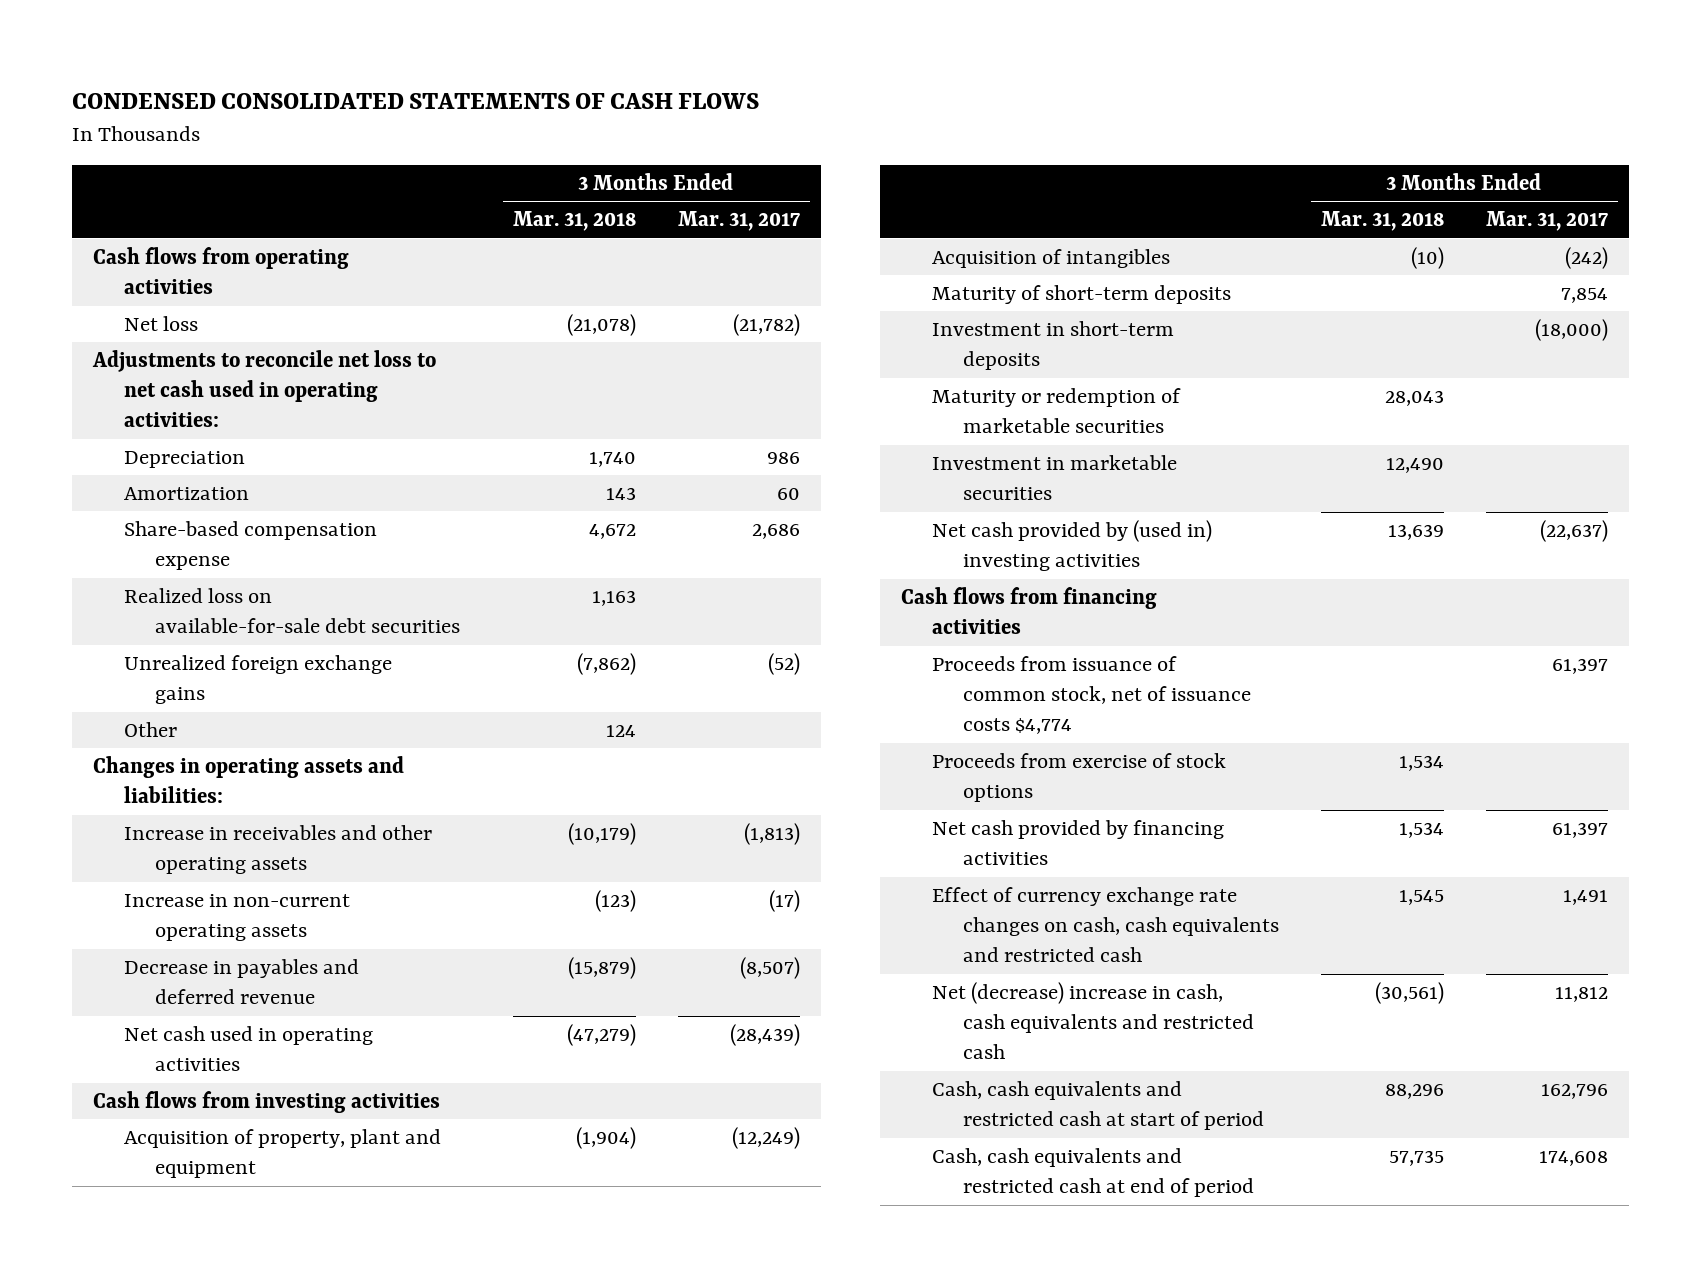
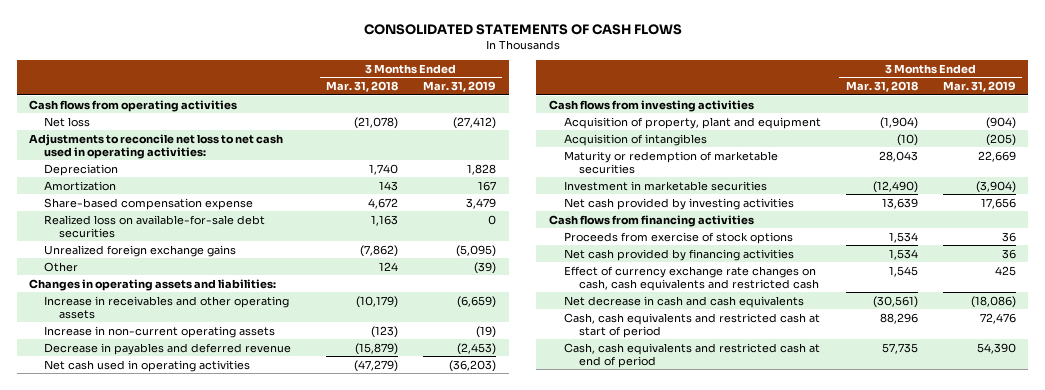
- CONDENSED CONSOLIDATED STATEMENTS OF CASH FLOWS
+ CONSOLIDATED STATEMENTS OF CASH FLOWS
- | 3 Months Ended Mar. 31, 2018 | 3 Months Ended Mar. 31, 2017
+ | 3 Months Ended Mar. 31, 2018 | 3 Months Ended Mar. 31, 2019
- Maturity of short-term deposits | | 7,854
- Investment in short-term deposits | | (18,000)
- Investment in marketable securities | 12,490 |
- Net cash provided by (used in) investing activities | 13,639 | (22,637)
+ Investment in marketable securities | (12,490) | (3,904)
+ Net cash provided by investing activities | 13,639 | 17,656
- Proceeds from issuance of common stock, net of issuance costs $4,774 | | 61,397
- Net (decrease) increase in cash, cash equivalents and restricted cash | (30,561) | 11,812
+ Net decrease in cash and cash equivalents | (30,561) | (18,086)

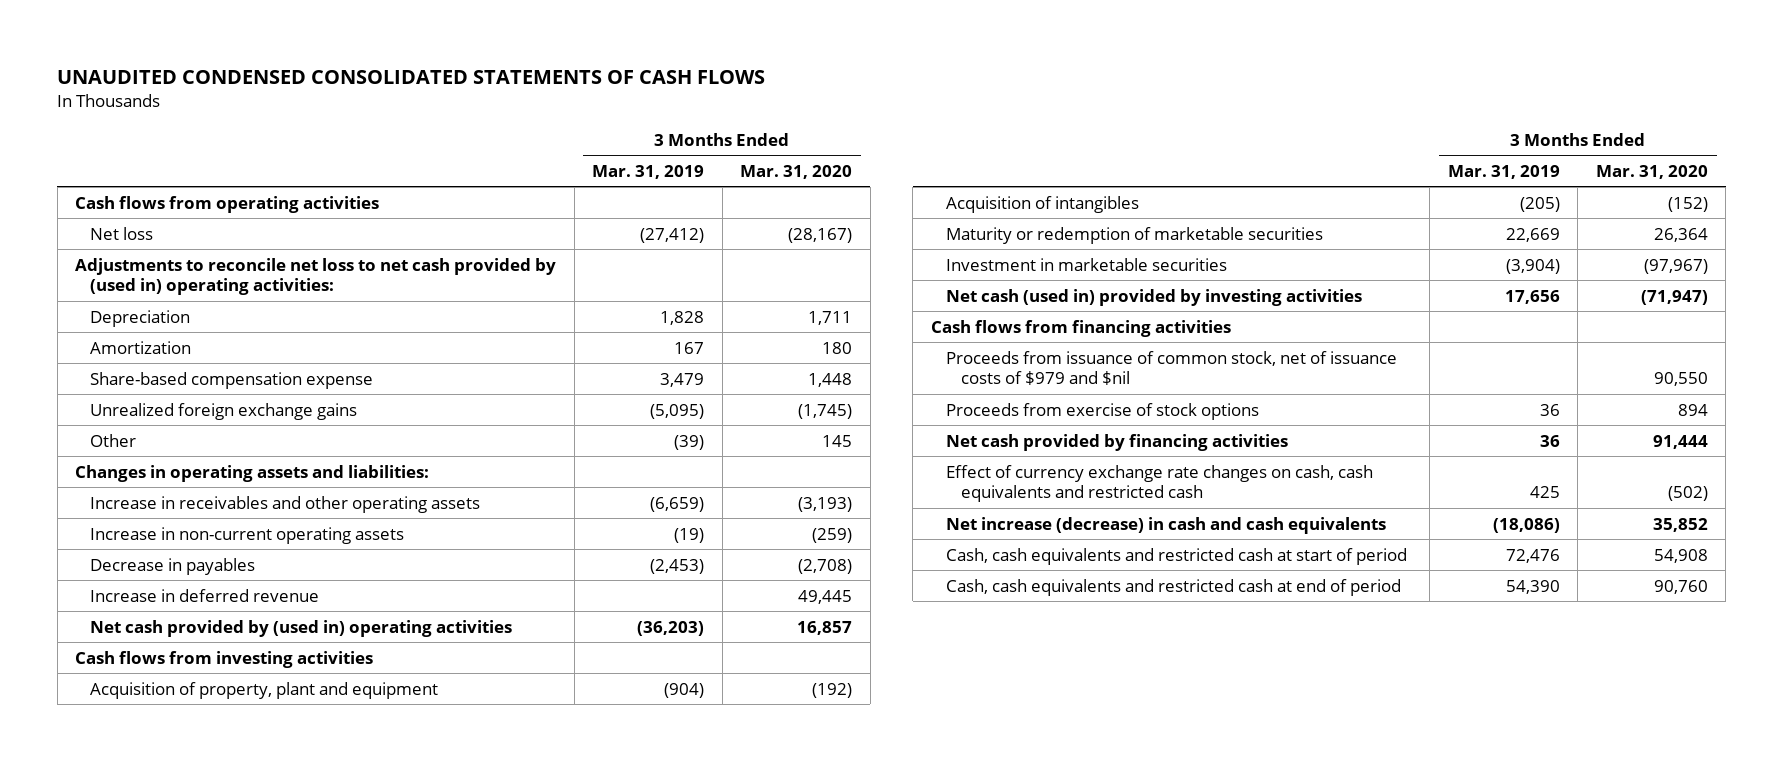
- CONSOLIDATED STATEMENTS OF CASH FLOWS
+ UNAUDITED CONDENSED CONSOLIDATED STATEMENTS OF CASH FLOWS
- | 3 Months Ended Mar. 31, 2018 | 3 Months Ended Mar. 31, 2019
+ | 3 Months Ended Mar. 31, 2019 | 3 Months Ended Mar. 31, 2020
- Adjustments to reconcile net loss to net cash used in operating activities:
+ Adjustments to reconcile net loss to net cash provided by (used in) operating activities:
- Realized loss on available-for-sale debt securities | 1,163 | 0
- Decrease in payables and deferred revenue | (15,879) | (2,453)
- Net cash used in operating activities | (47,279) | (36,203)
+ Decrease in payables | (2,453) | (2,708)
+ Increase in deferred revenue | | 49,445
+ Net cash provided by (used in) operating activities | (36,203) | 16,857
- Net cash provided by investing activities | 13,639 | 17,656
+ Net cash (used in) provided by investing activities | 17,656 | (71,947)
+ Proceeds from issuance of common stock, net of issuance costs of $979 and $nil | | 90,550
- Net decrease in cash and cash equivalents | (30,561) | (18,086)
+ Net increase (decrease) in cash and cash equivalents | (18,086) | 35,852

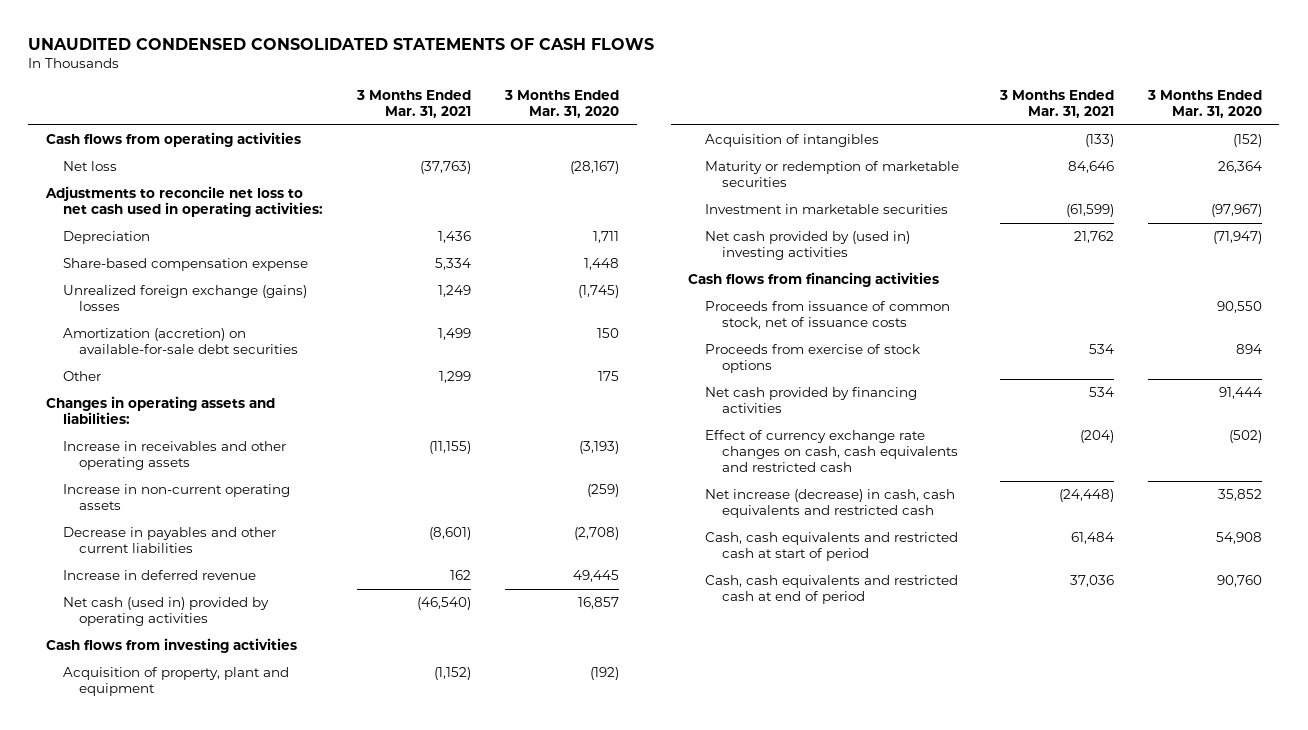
- | 3 Months Ended Mar. 31, 2019 | 3 Months Ended Mar. 31, 2020
+ | 3 Months Ended Mar. 31, 2021 | 3 Months Ended Mar. 31, 2020
- Adjustments to reconcile net loss to net cash provided by (used in) operating activities:
+ Adjustments to reconcile net loss to net cash used in operating activities:
- Amortization | 167 | 180
- Unrealized foreign exchange gains | (5,095) | (1,745)
- Other | (39) | 145
+ Unrealized foreign exchange (gains) losses | 1,249 | (1,745)
+ Amortization (accretion) on available-for-sale debt securities | 1,499 | 150
+ Other | 1,299 | 175
- Decrease in payables | (2,453) | (2,708)
+ Decrease in payables and other current liabilities | (8,601) | (2,708)
- Net cash provided by (used in) operating activities | (36,203) | 16,857
+ Net cash (used in) provided by operating activities | (46,540) | 16,857
- Net cash (used in) provided by investing activities | 17,656 | (71,947)
+ Net cash provided by (used in) investing activities | 21,762 | (71,947)
- Proceeds from issuance of common stock, net of issuance costs of $979 and $nil | | 90,550
+ Proceeds from issuance of common stock, net of issuance costs | | 90,550
- Net increase (decrease) in cash and cash equivalents | (18,086) | 35,852
+ Net increase (decrease) in cash, cash equivalents and restricted cash | (24,448) | 35,852

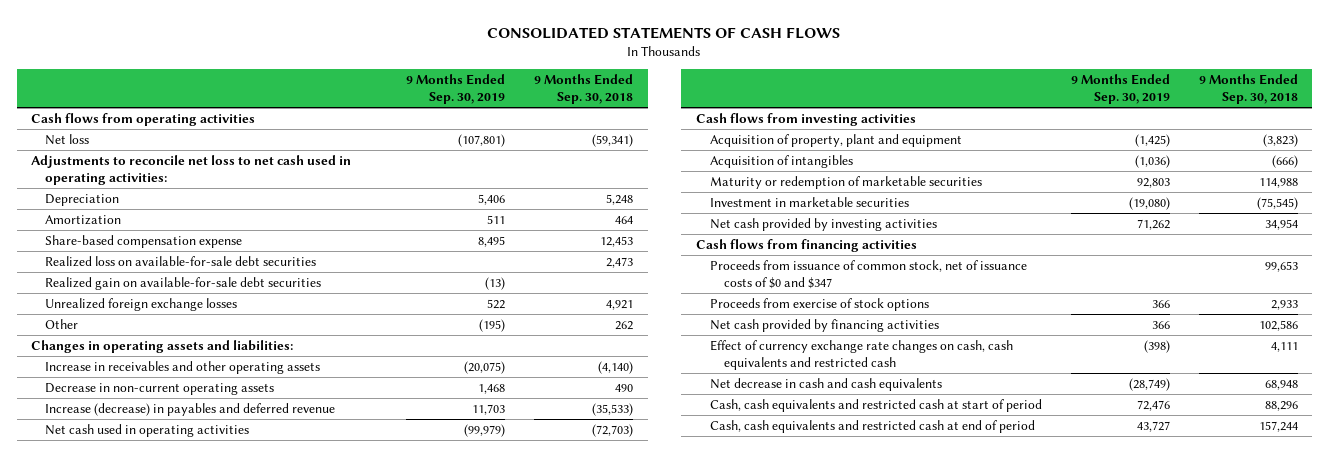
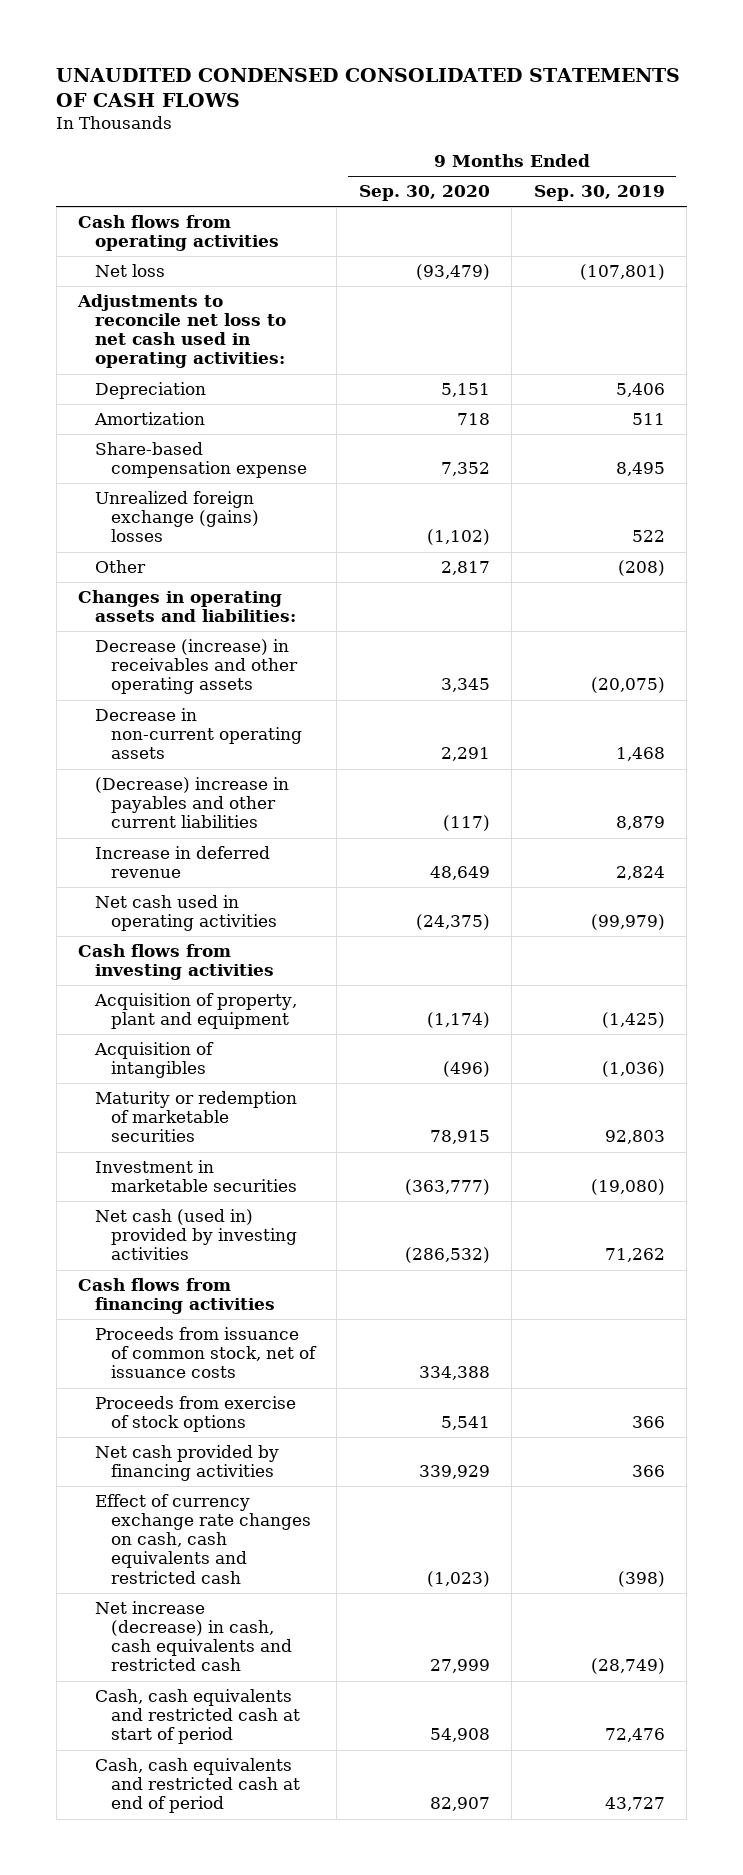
- CONSOLIDATED STATEMENTS OF CASH FLOWS
+ UNAUDITED CONDENSED CONSOLIDATED STATEMENTS OF CASH FLOWS
- | 9 Months Ended Sep. 30, 2019 | 9 Months Ended Sep. 30, 2018
+ | 9 Months Ended Sep. 30, 2020 | 9 Months Ended Sep. 30, 2019
- Realized loss on available-for-sale debt securities | | 2,473
- Realized gain on available-for-sale debt securities | (13) |
- Unrealized foreign exchange losses | 522 | 4,921
- Other | (195) | 262
+ Unrealized foreign exchange (gains) losses | (1,102) | 522
+ Other | 2,817 | (208)
- Increase in receivables and other operating assets | (20,075) | (4,140)
+ Decrease (increase) in receivables and other operating assets | 3,345 | (20,075)
- Increase (decrease) in payables and deferred revenue | 11,703 | (35,533)
+ (Decrease) increase in payables and other current liabilities | (117) | 8,879
+ Increase in deferred revenue | 48,649 | 2,824
- Net cash provided by investing activities | 71,262 | 34,954
+ Net cash (used in) provided by investing activities | (286,532) | 71,262
- Proceeds from issuance of common stock, net of issuance costs of $0 and $347 | | 99,653
+ Proceeds from issuance of common stock, net of issuance costs | 334,388 |
- Net decrease in cash and cash equivalents | (28,749) | 68,948
+ Net increase (decrease) in cash, cash equivalents and restricted cash | 27,999 | (28,749)

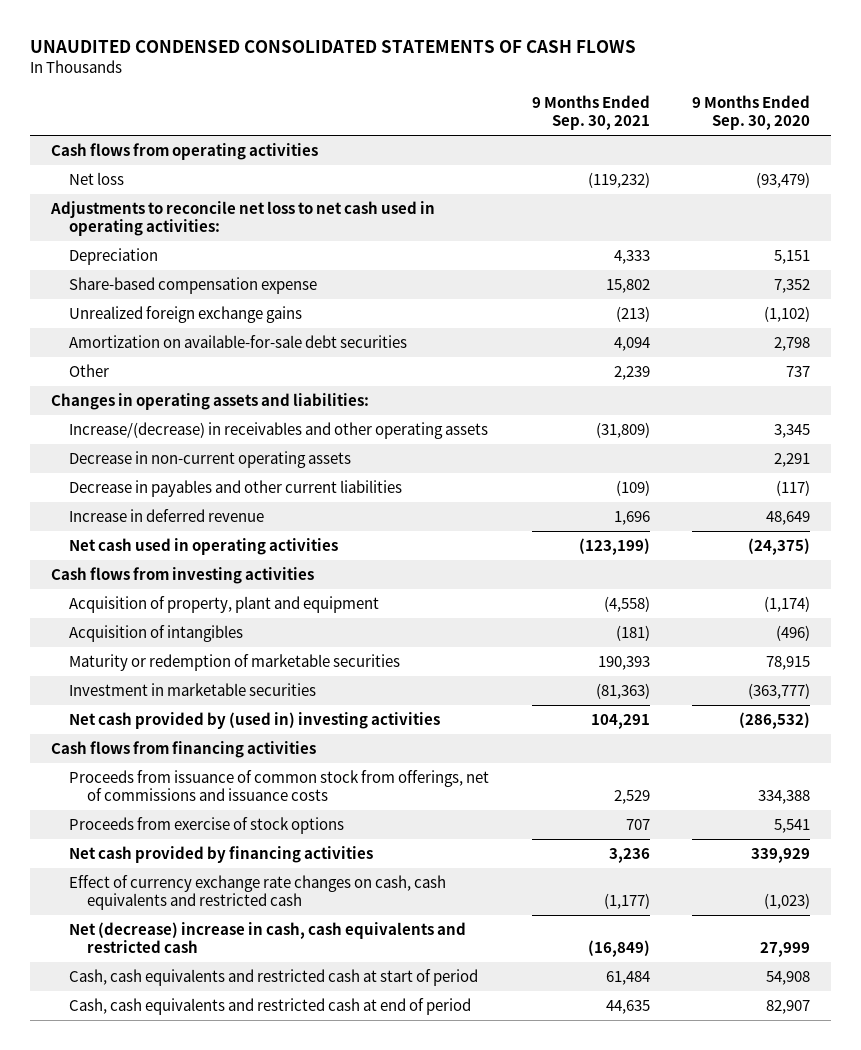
- | 9 Months Ended Sep. 30, 2020 | 9 Months Ended Sep. 30, 2019
+ | 9 Months Ended Sep. 30, 2021 | 9 Months Ended Sep. 30, 2020
- Amortization | 718 | 511
- Unrealized foreign exchange (gains) losses | (1,102) | 522
- Other | 2,817 | (208)
+ Unrealized foreign exchange gains | (213) | (1,102)
+ Amortization on available-for-sale debt securities | 4,094 | 2,798
+ Other | 2,239 | 737
- Decrease (increase) in receivables and other operating assets | 3,345 | (20,075)
+ Increase/(decrease) in receivables and other operating assets | (31,809) | 3,345
- (Decrease) increase in payables and other current liabilities | (117) | 8,879
+ Decrease in payables and other current liabilities | (109) | (117)
- Net cash (used in) provided by investing activities | (286,532) | 71,262
+ Net cash provided by (used in) investing activities | 104,291 | (286,532)
- Proceeds from issuance of common stock, net of issuance costs | 334,388 |
+ Proceeds from issuance of common stock from offerings, net of commissions and issuance costs | 2,529 | 334,388
- Net increase (decrease) in cash, cash equivalents and restricted cash | 27,999 | (28,749)
+ Net (decrease) increase in cash, cash equivalents and restricted cash | (16,849) | 27,999

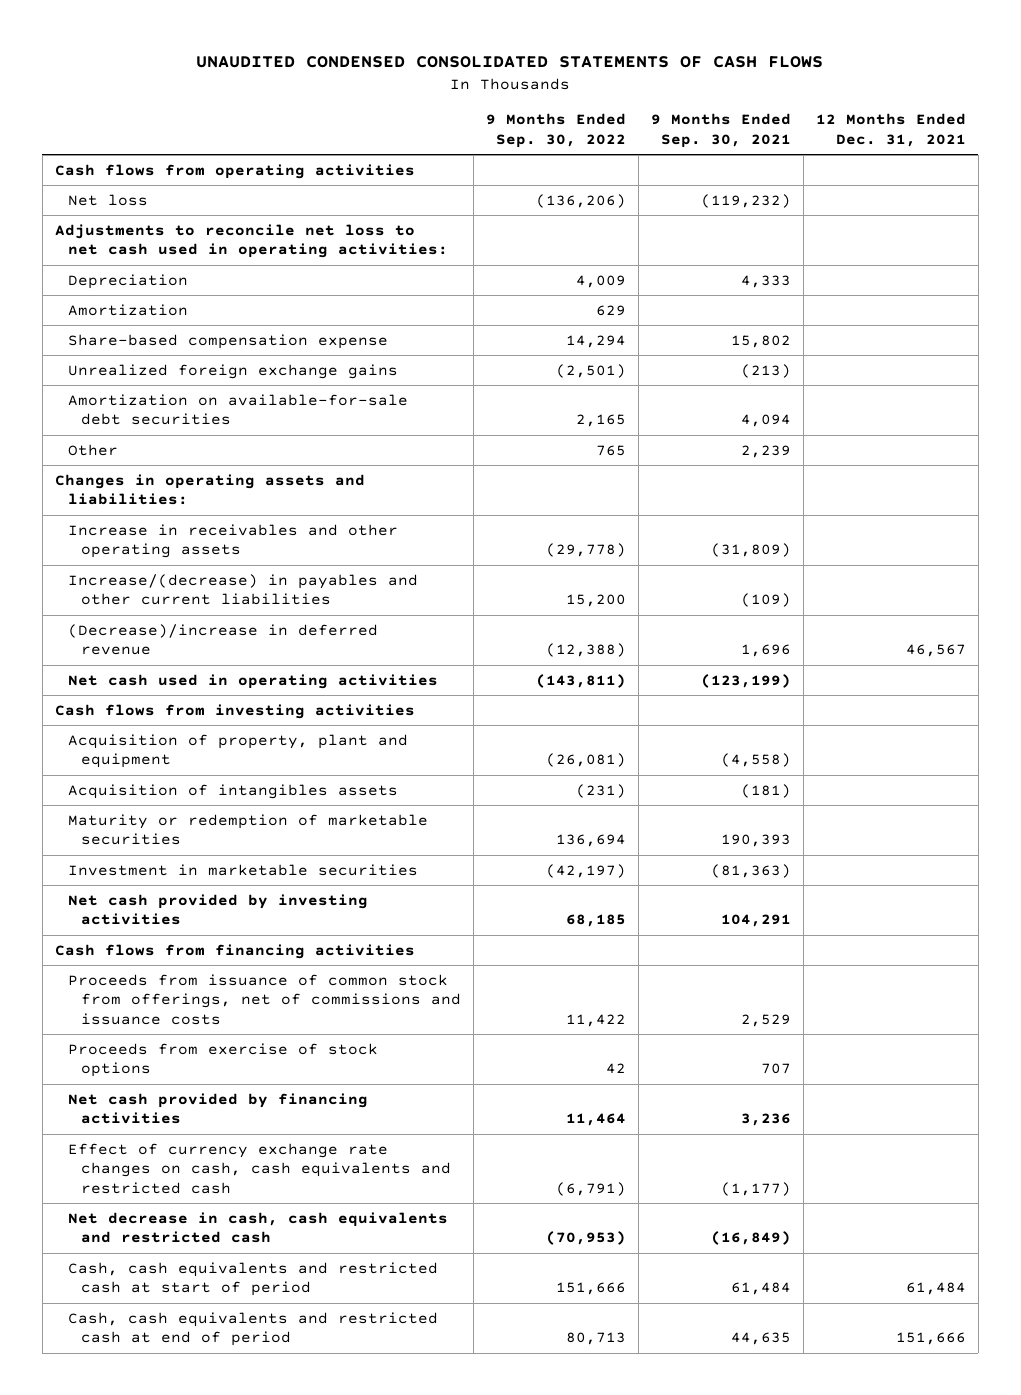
- | 9 Months Ended Sep. 30, 2021 | 9 Months Ended Sep. 30, 2020
+ | 9 Months Ended Sep. 30, 2022 | 9 Months Ended Sep. 30, 2021 | 12 Months Ended Dec. 31, 2021
+ Amortization | 629 | |
- Increase/(decrease) in receivables and other operating assets | (31,809) | 3,345
- Decrease in non-current operating assets | | 2,291
- Decrease in payables and other current liabilities | (109) | (117)
- Increase in deferred revenue | 1,696 | 48,649
+ Increase in receivables and other operating assets | (29,778) | (31,809) |
+ Increase/(decrease) in payables and other current liabilities | 15,200 | (109) |
+ (Decrease)/increase in deferred revenue | (12,388) | 1,696 | 46,567
- Acquisition of intangibles | (181) | (496)
+ Acquisition of intangibles assets | (231) | (181) |
- Net cash provided by (used in) investing activities | 104,291 | (286,532)
+ Net cash provided by investing activities | 68,185 | 104,291 |
- Net (decrease) increase in cash, cash equivalents and restricted cash | (16,849) | 27,999
+ Net decrease in cash, cash equivalents and restricted cash | (70,953) | (16,849) |

